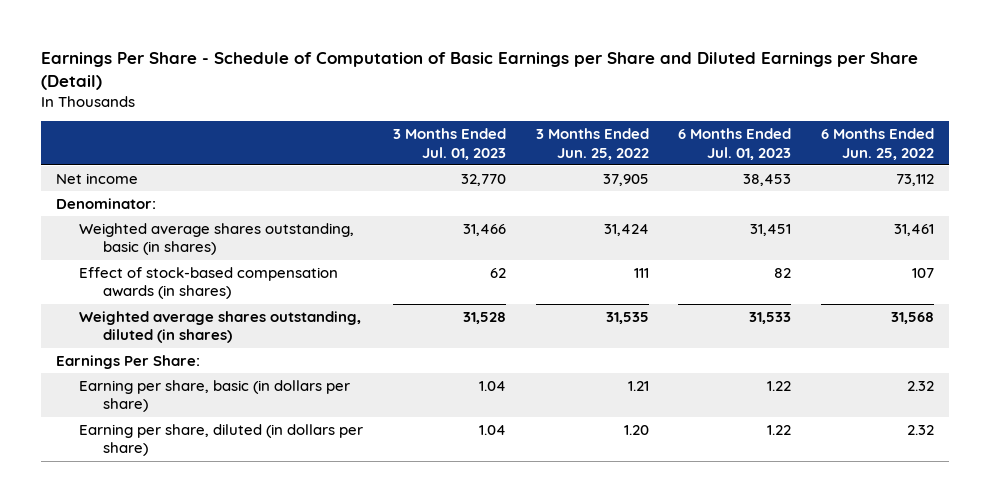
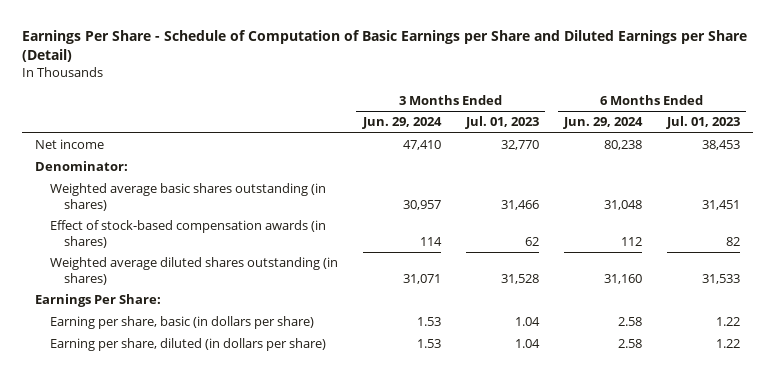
- | 3 Months Ended Jul. 01, 2023 | 3 Months Ended Jun. 25, 2022 | 6 Months Ended Jul. 01, 2023 | 6 Months Ended Jun. 25, 2022
+ | 3 Months Ended Jun. 29, 2024 | 3 Months Ended Jul. 01, 2023 | 6 Months Ended Jun. 29, 2024 | 6 Months Ended Jul. 01, 2023
- Weighted average shares outstanding, basic (in shares) | 31,466 | 31,424 | 31,451 | 31,461
+ Weighted average basic shares outstanding (in shares) | 30,957 | 31,466 | 31,048 | 31,451
- Weighted average shares outstanding, diluted (in shares) | 31,528 | 31,535 | 31,533 | 31,568
+ Weighted average diluted shares outstanding (in shares) | 31,071 | 31,528 | 31,160 | 31,533

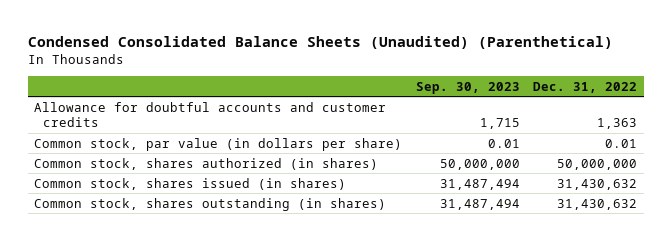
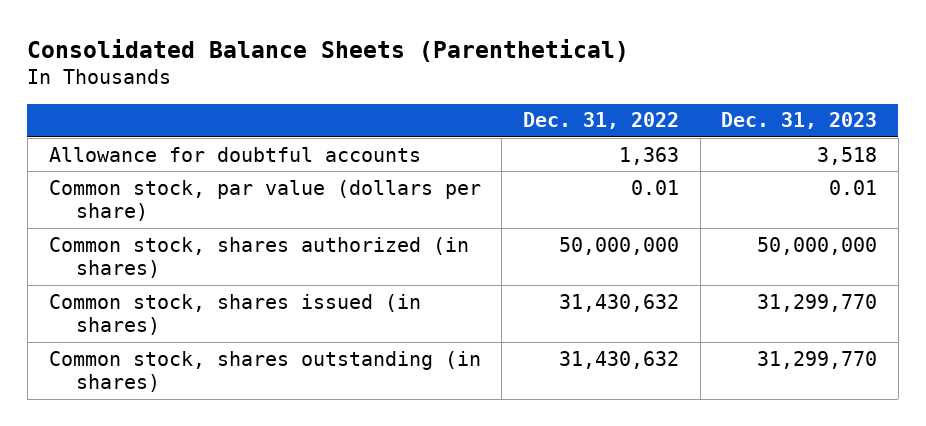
- Condensed Consolidated Balance Sheets (Unaudited) (Parenthetical)
+ Consolidated Balance Sheets (Parenthetical)
- | Sep. 30, 2023 | Dec. 31, 2022
+ | Dec. 31, 2022 | Dec. 31, 2023
- Allowance for doubtful accounts and customer credits | 1,715 | 1,363
- Common stock, par value (in dollars per share) | 0.01 | 0.01
+ Allowance for doubtful accounts | 1,363 | 3,518
+ Common stock, par value (dollars per share) | 0.01 | 0.01

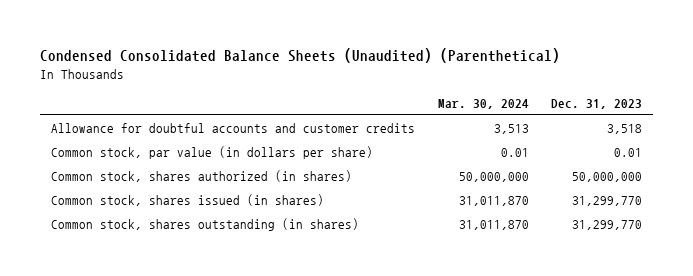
- Consolidated Balance Sheets (Parenthetical)
+ Condensed Consolidated Balance Sheets (Unaudited) (Parenthetical)
- | Dec. 31, 2022 | Dec. 31, 2023
+ | Mar. 30, 2024 | Dec. 31, 2023
- Allowance for doubtful accounts | 1,363 | 3,518
- Common stock, par value (dollars per share) | 0.01 | 0.01
+ Allowance for doubtful accounts and customer credits | 3,513 | 3,518
+ Common stock, par value (in dollars per share) | 0.01 | 0.01

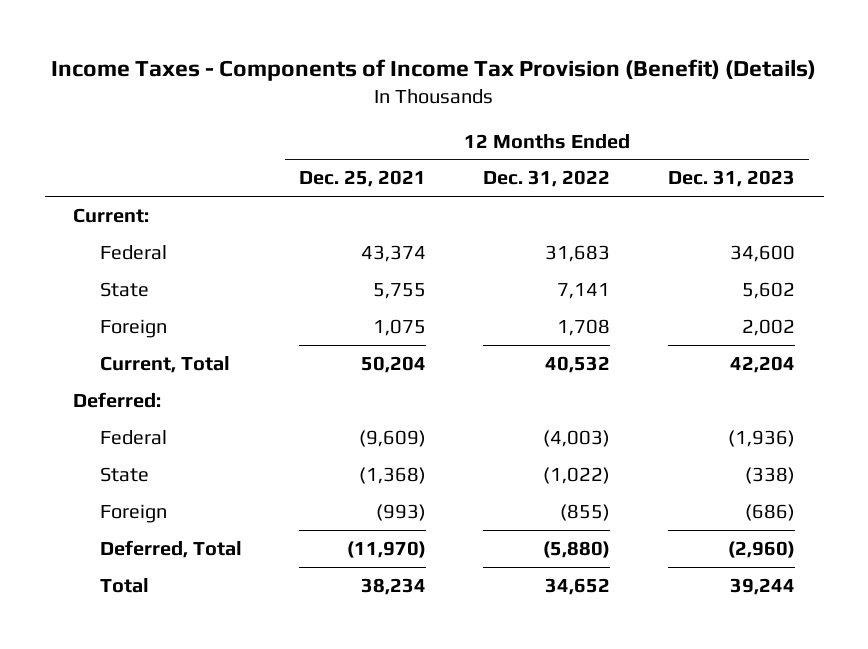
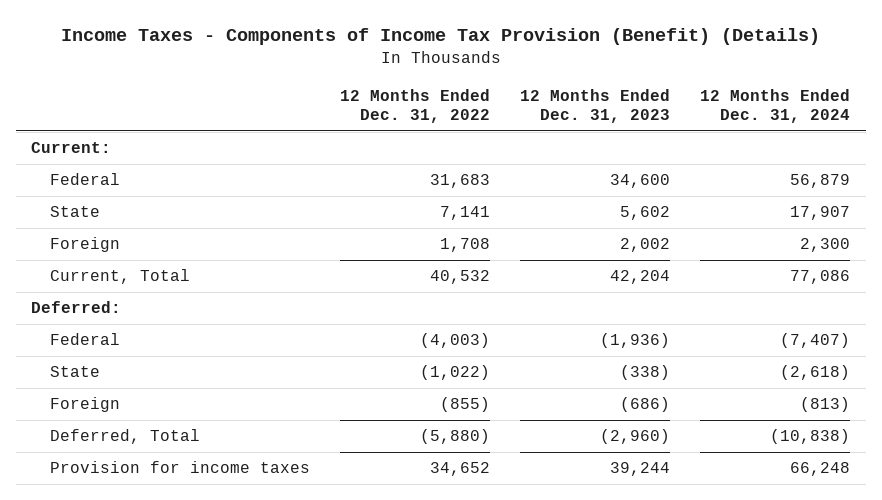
- | 12 Months Ended Dec. 25, 2021 | 12 Months Ended Dec. 31, 2022 | 12 Months Ended Dec. 31, 2023
+ | 12 Months Ended Dec. 31, 2022 | 12 Months Ended Dec. 31, 2023 | 12 Months Ended Dec. 31, 2024
- Total | 38,234 | 34,652 | 39,244
+ Provision for income taxes | 34,652 | 39,244 | 66,248

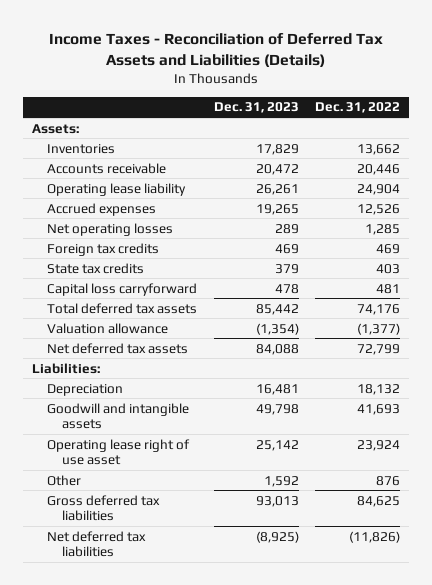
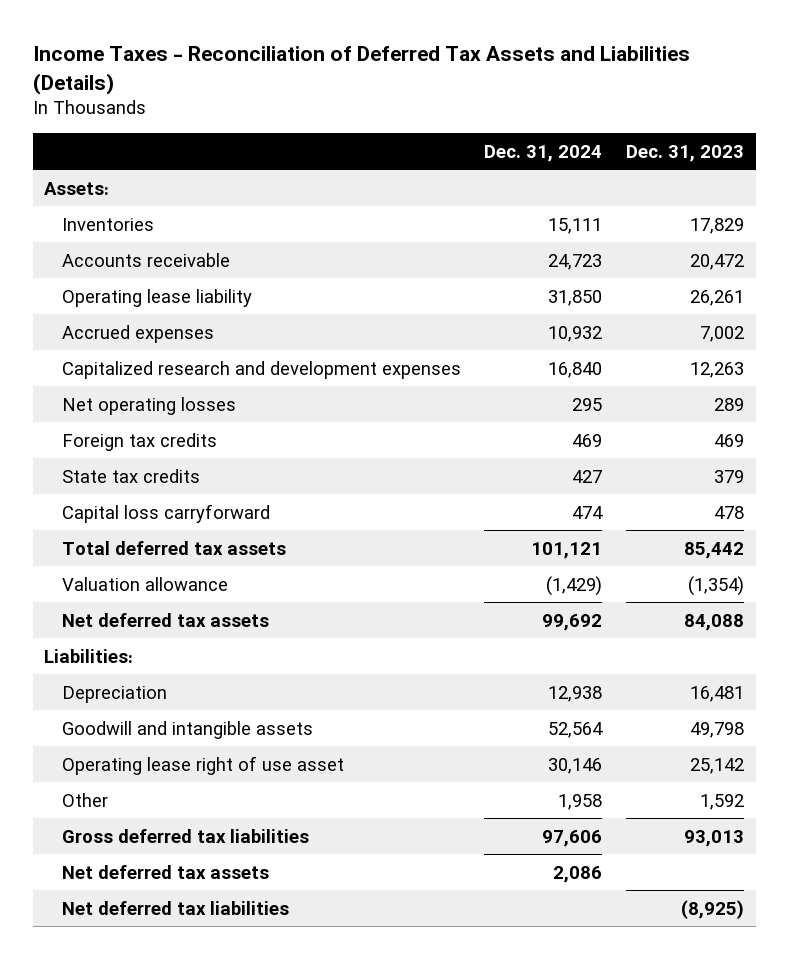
- | Dec. 31, 2023 | Dec. 31, 2022
+ | Dec. 31, 2024 | Dec. 31, 2023
- Accrued expenses | 19,265 | 12,526
+ Accrued expenses | 10,932 | 7,002
+ Capitalized research and development expenses | 16,840 | 12,263
+ Net deferred tax assets | 2,086 |

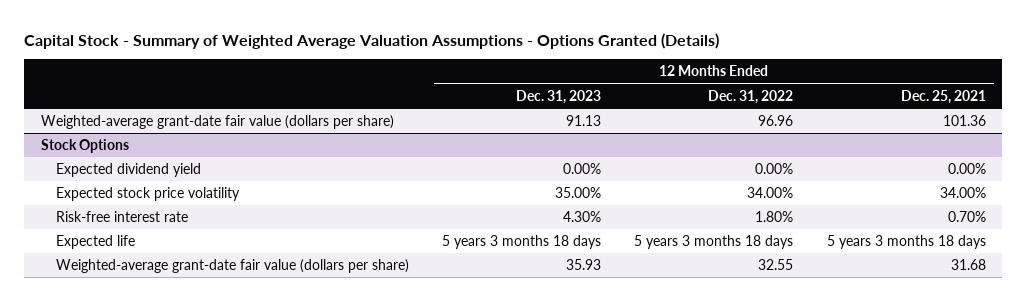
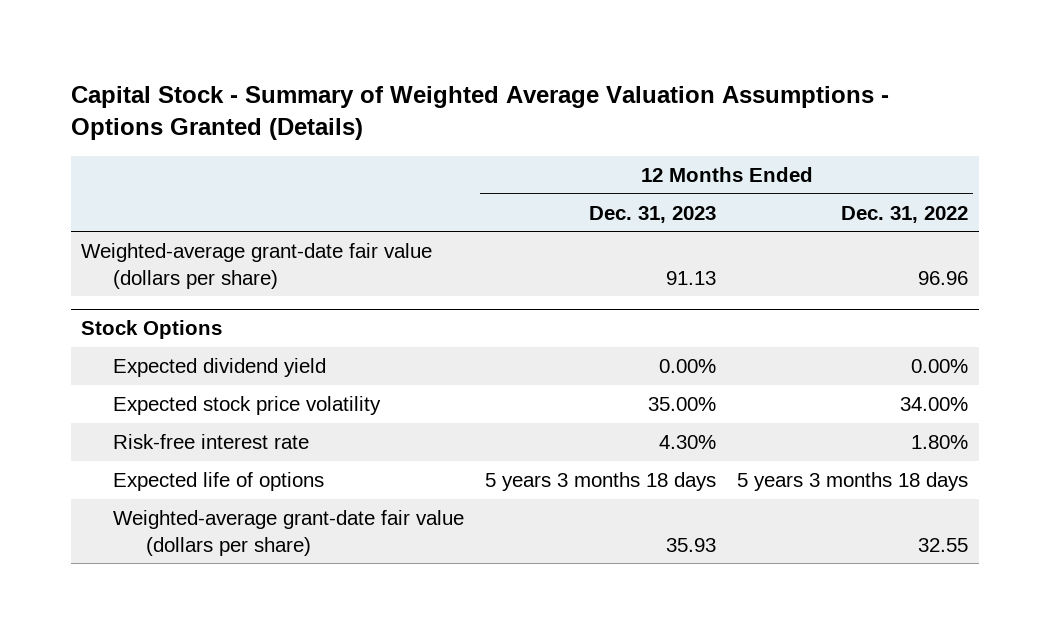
- | 12 Months Ended Dec. 31, 2023 | 12 Months Ended Dec. 31, 2022 | 12 Months Ended Dec. 25, 2021
+ | 12 Months Ended Dec. 31, 2023 | 12 Months Ended Dec. 31, 2022
@ Stock Options
- Expected life | 5 years 3 months 18 days | 5 years 3 months 18 days | 5 years 3 months 18 days
+ Expected life of options | 5 years 3 months 18 days | 5 years 3 months 18 days

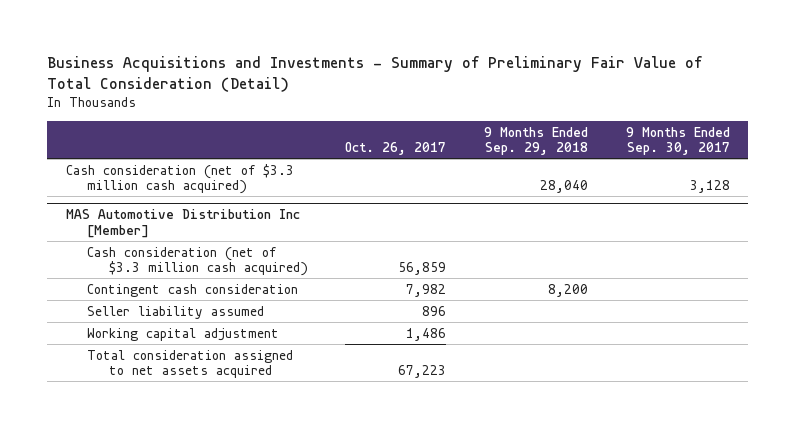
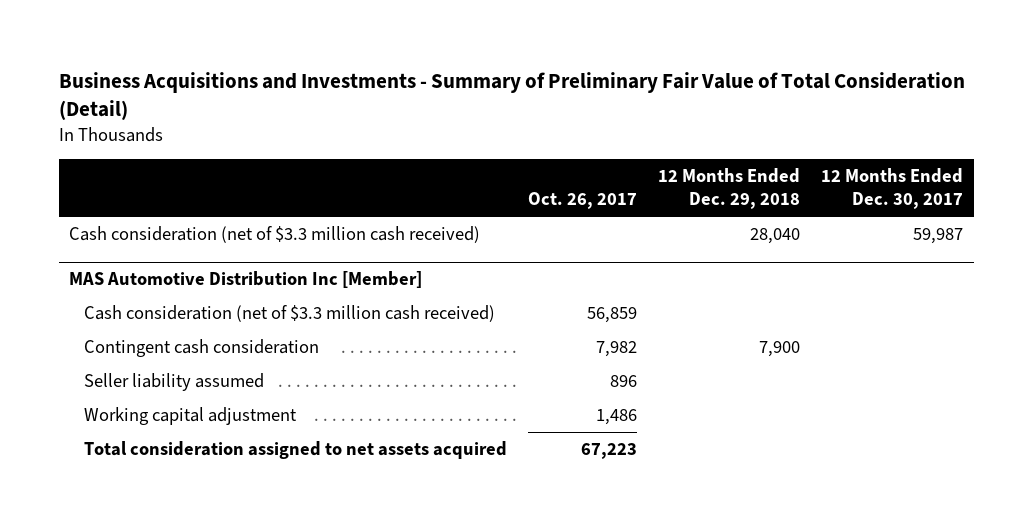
- | Oct. 26, 2017 | 9 Months Ended Sep. 29, 2018 | 9 Months Ended Sep. 30, 2017
+ | Oct. 26, 2017 | 12 Months Ended Dec. 29, 2018 | 12 Months Ended Dec. 30, 2017
- Cash consideration (net of $3.3 million cash acquired) | | 28,040 | 3,128
+ Cash consideration (net of $3.3 million cash received) | | 28,040 | 59,987
@ MAS Automotive Distribution Inc [Member]
- Cash consideration (net of $3.3 million cash acquired) | 56,859 | |
+ Cash consideration (net of $3.3 million cash received) | 56,859 | |

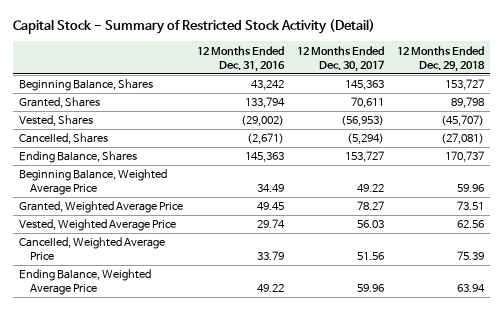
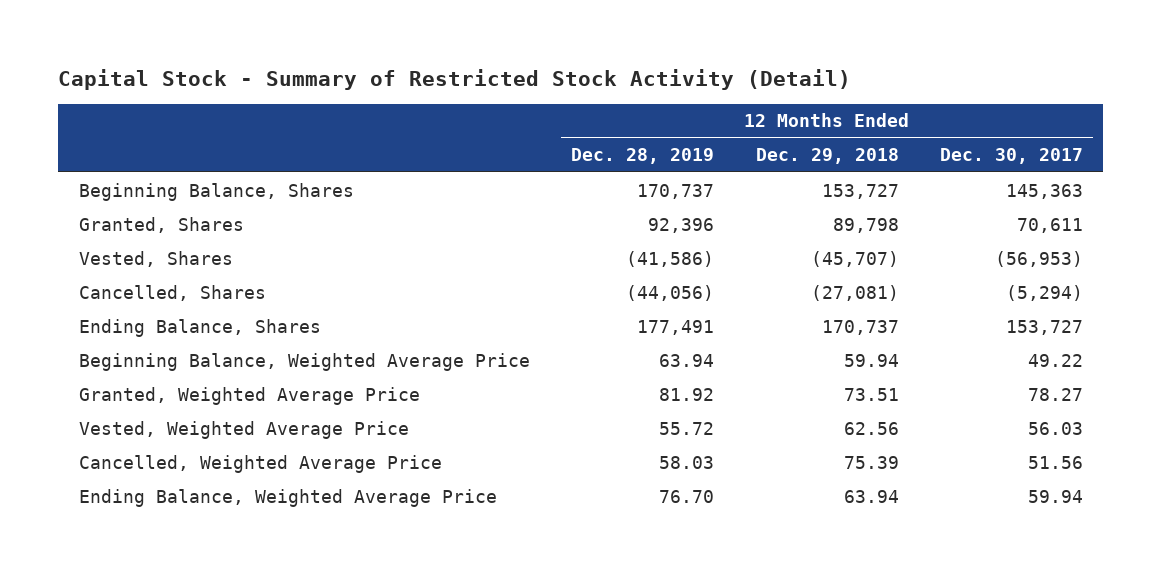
- | 12 Months Ended Dec. 31, 2016 | 12 Months Ended Dec. 30, 2017 | 12 Months Ended Dec. 29, 2018
+ | 12 Months Ended Dec. 28, 2019 | 12 Months Ended Dec. 29, 2018 | 12 Months Ended Dec. 30, 2017
- Beginning Balance, Weighted Average Price | 34.49 | 49.22 | 59.96
+ Beginning Balance, Weighted Average Price | 63.94 | 59.94 | 49.22
- Ending Balance, Weighted Average Price | 49.22 | 59.96 | 63.94
+ Ending Balance, Weighted Average Price | 76.70 | 63.94 | 59.94

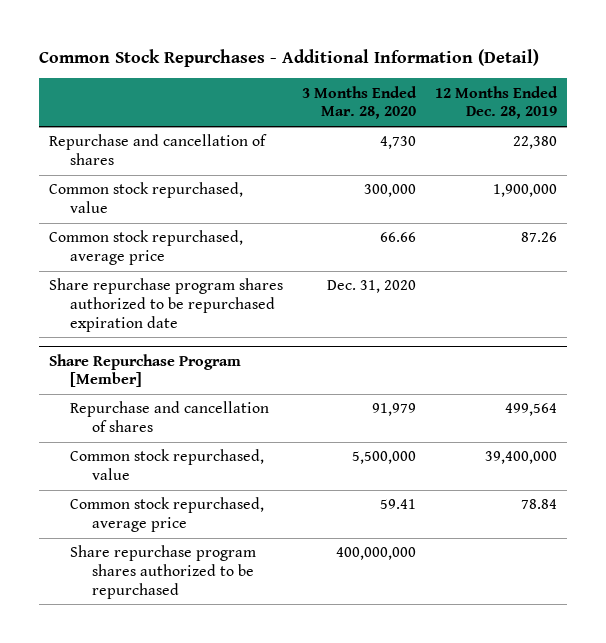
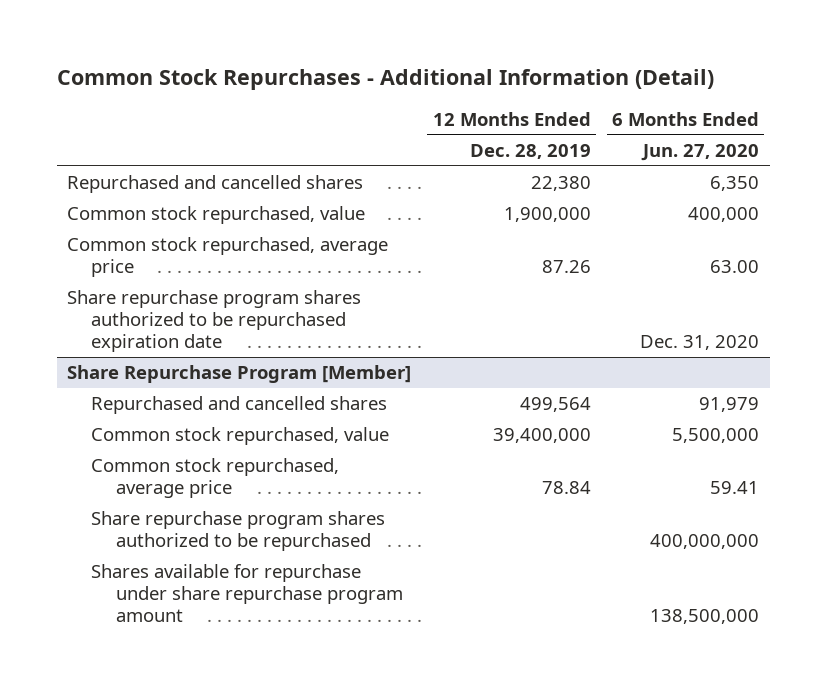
- | 3 Months Ended Mar. 28, 2020 | 12 Months Ended Dec. 28, 2019
+ | 12 Months Ended Dec. 28, 2019 | 6 Months Ended Jun. 27, 2020
- Repurchase and cancellation of shares | 4,730 | 22,380
+ Repurchased and cancelled shares | 22,380 | 6,350
@ Share Repurchase Program [Member]
- Repurchase and cancellation of shares | 91,979 | 499,564
+ Repurchased and cancelled shares | 499,564 | 91,979
+ Shares available for repurchase under share repurchase program amount | | 138,500,000

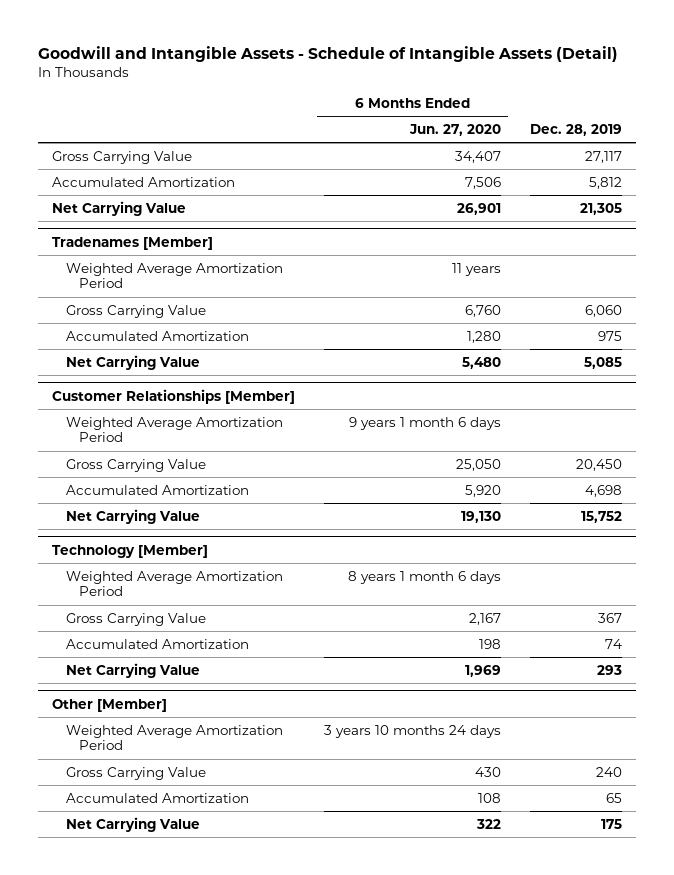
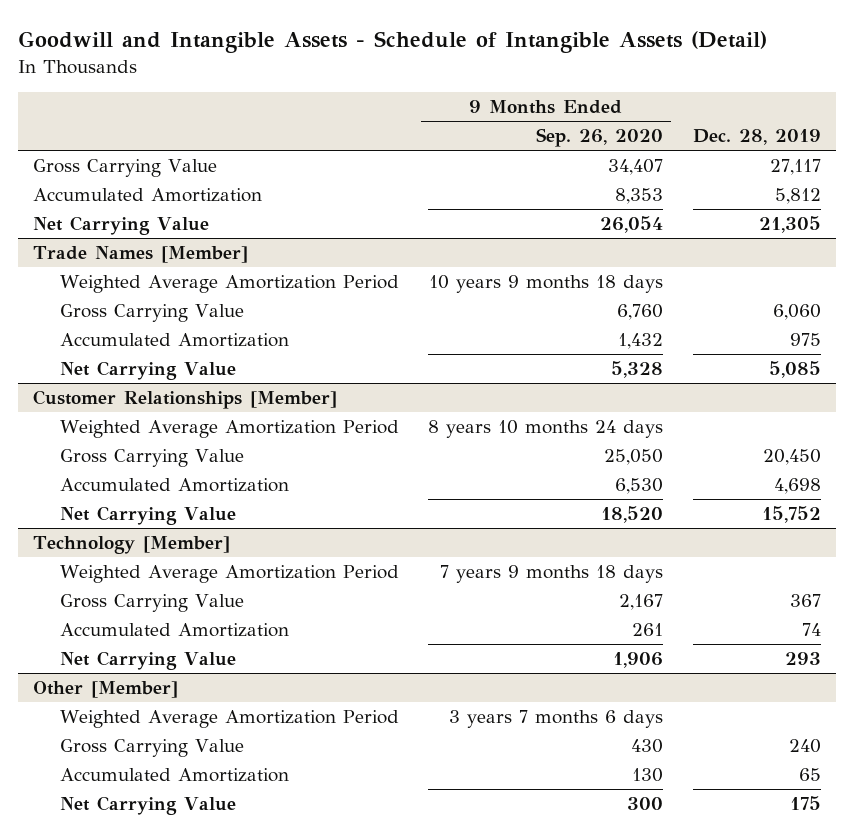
- | 6 Months Ended Jun. 27, 2020 | Dec. 28, 2019
+ | 9 Months Ended Sep. 26, 2020 | Dec. 28, 2019
- Tradenames [Member]
+ Trade Names [Member]

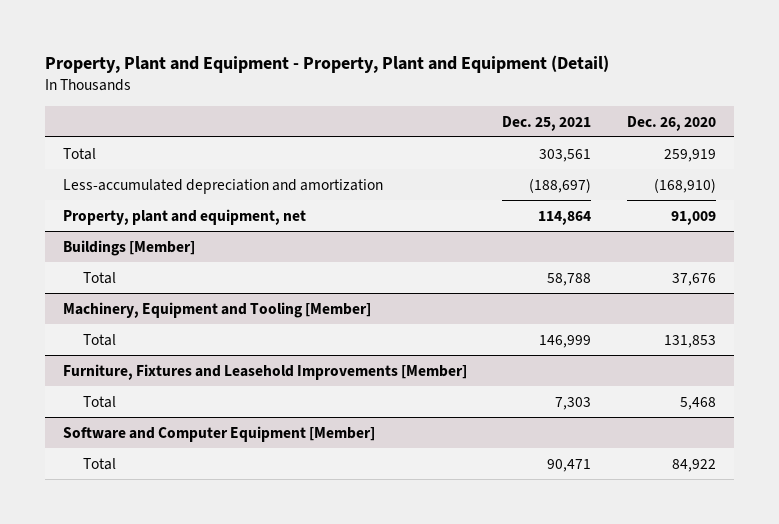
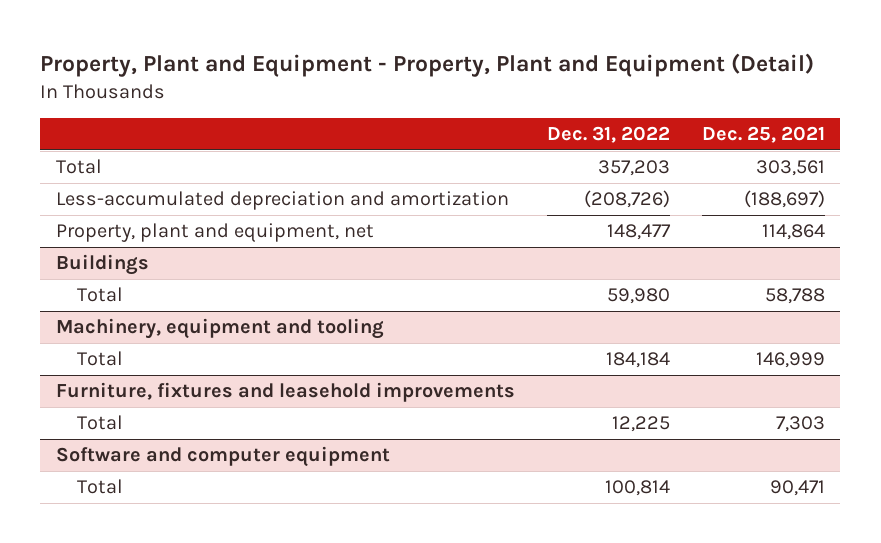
- | Dec. 25, 2021 | Dec. 26, 2020
+ | Dec. 31, 2022 | Dec. 25, 2021
- Buildings [Member]
+ Buildings
- Machinery, Equipment and Tooling [Member]
+ Machinery, equipment and tooling
- Furniture, Fixtures and Leasehold Improvements [Member]
+ Furniture, fixtures and leasehold improvements
- Software and Computer Equipment [Member]
+ Software and computer equipment

